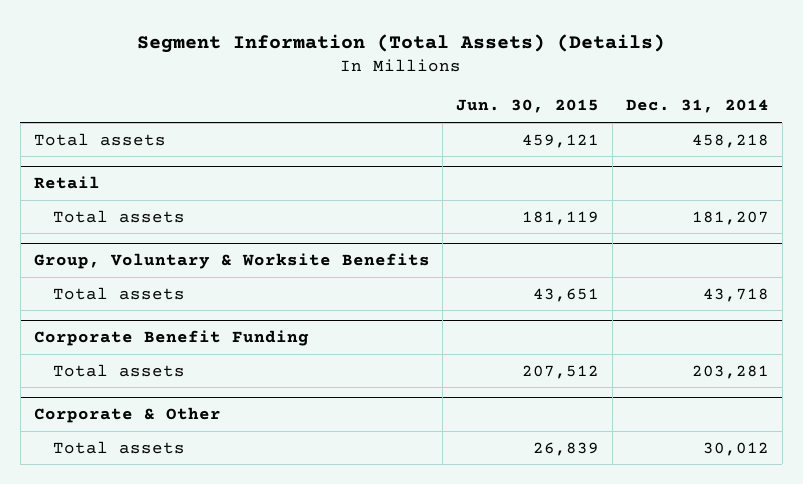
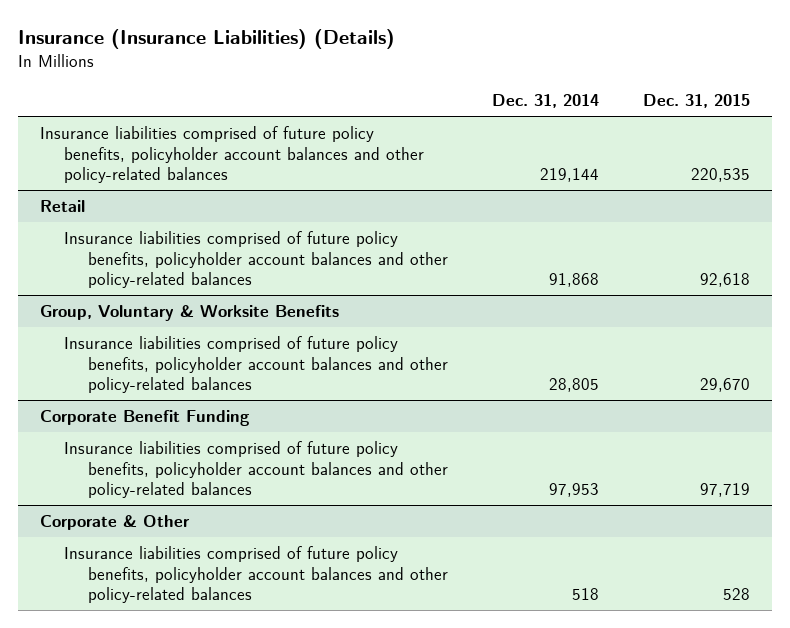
- Segment Information (Total Assets) (Details)
+ Insurance (Insurance Liabilities) (Details)
- | Jun. 30, 2015 | Dec. 31, 2014
+ | Dec. 31, 2014 | Dec. 31, 2015
- Total assets | 459,121 | 458,218
+ Insurance liabilities comprised of future policy benefits, policyholder account balances and other policy-related balances | 219,144 | 220,535
@ Retail
- Total assets | 181,119 | 181,207
+ Insurance liabilities comprised of future policy benefits, policyholder account balances and other policy-related balances | 91,868 | 92,618
@ Group, Voluntary & Worksite Benefits
- Total assets | 43,651 | 43,718
+ Insurance liabilities comprised of future policy benefits, policyholder account balances and other policy-related balances | 28,805 | 29,670
@ Corporate Benefit Funding
- Total assets | 207,512 | 203,281
+ Insurance liabilities comprised of future policy benefits, policyholder account balances and other policy-related balances | 97,953 | 97,719
@ Corporate & Other
- Total assets | 26,839 | 30,012
+ Insurance liabilities comprised of future policy benefits, policyholder account balances and other policy-related balances | 518 | 528

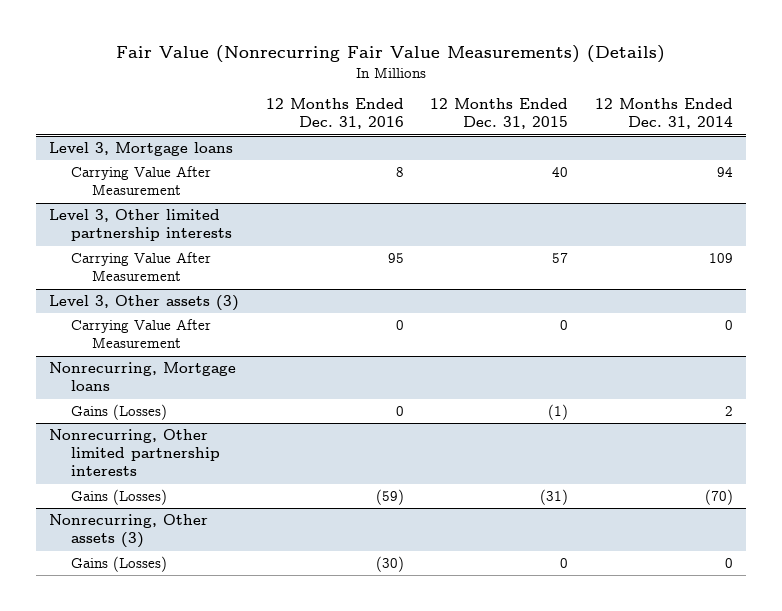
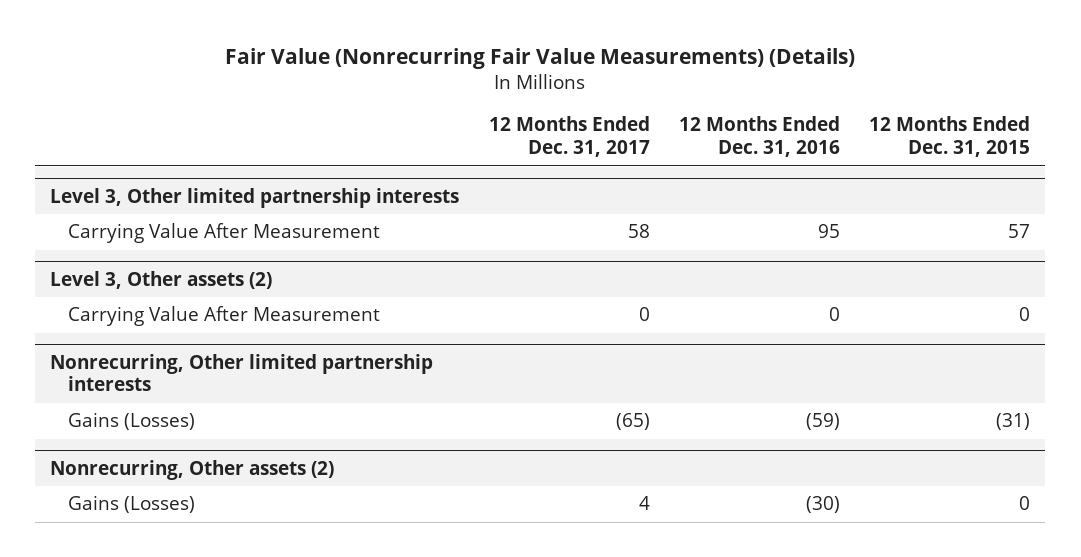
- | 12 Months Ended Dec. 31, 2016 | 12 Months Ended Dec. 31, 2015 | 12 Months Ended Dec. 31, 2014
+ | 12 Months Ended Dec. 31, 2017 | 12 Months Ended Dec. 31, 2016 | 12 Months Ended Dec. 31, 2015
- Level 3, Mortgage loans
- Carrying Value After Measurement | 8 | 40 | 94
- Level 3, Other assets (3)
+ Level 3, Other assets (2)
- Nonrecurring, Mortgage loans
- Gains (Losses) | 0 | (1) | 2
- Nonrecurring, Other assets (3)
+ Nonrecurring, Other assets (2)

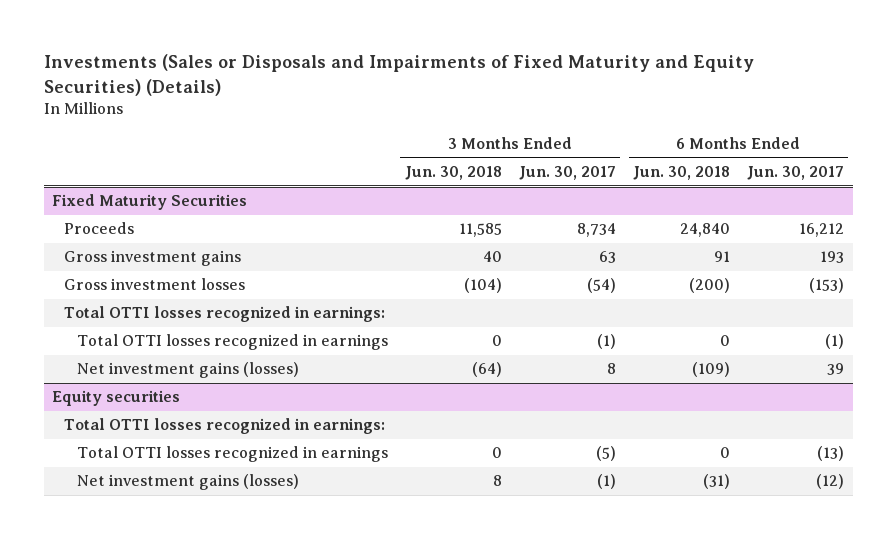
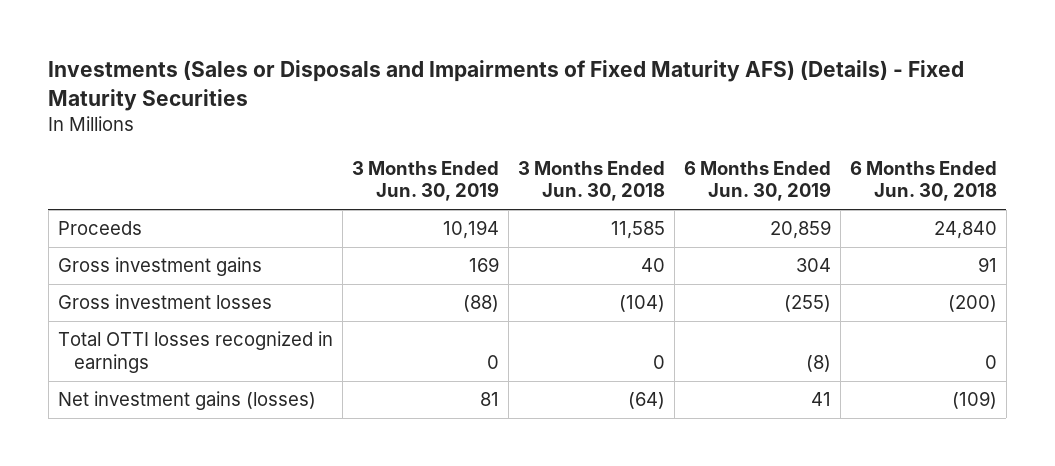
- Investments (Sales or Disposals and Impairments of Fixed Maturity and Equity Securities) (Details)
+ Investments (Sales or Disposals and Impairments of Fixed Maturity AFS) (Details) - Fixed Maturity Securities
- | 3 Months Ended Jun. 30, 2018 | 3 Months Ended Jun. 30, 2017 | 6 Months Ended Jun. 30, 2018 | 6 Months Ended Jun. 30, 2017
+ | 3 Months Ended Jun. 30, 2019 | 3 Months Ended Jun. 30, 2018 | 6 Months Ended Jun. 30, 2019 | 6 Months Ended Jun. 30, 2018
- Fixed Maturity Securities
- Total OTTI losses recognized in earnings:
- Equity securities
- Total OTTI losses recognized in earnings:
- Total OTTI losses recognized in earnings | 0 | (5) | 0 | (13)
- Net investment gains (losses) | 8 | (1) | (31) | (12)

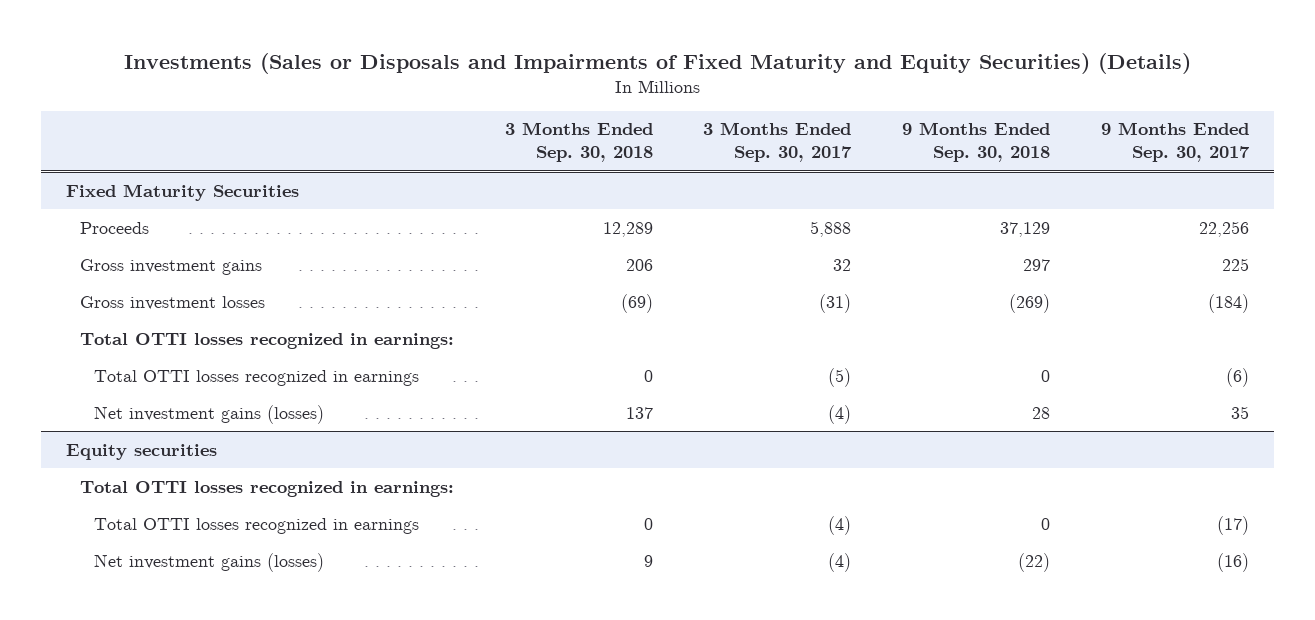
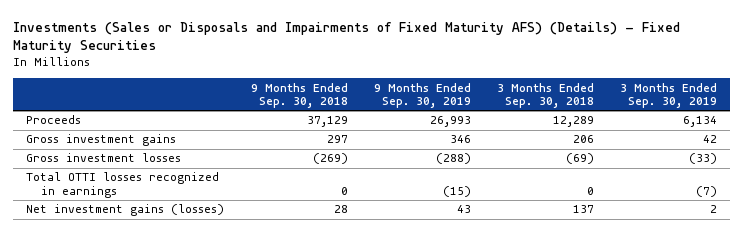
- Investments (Sales or Disposals and Impairments of Fixed Maturity and Equity Securities) (Details)
+ Investments (Sales or Disposals and Impairments of Fixed Maturity AFS) (Details) - Fixed Maturity Securities
- | 3 Months Ended Sep. 30, 2018 | 3 Months Ended Sep. 30, 2017 | 9 Months Ended Sep. 30, 2018 | 9 Months Ended Sep. 30, 2017
+ | 9 Months Ended Sep. 30, 2018 | 9 Months Ended Sep. 30, 2019 | 3 Months Ended Sep. 30, 2018 | 3 Months Ended Sep. 30, 2019
- Fixed Maturity Securities
- Total OTTI losses recognized in earnings:
- Equity securities
- Total OTTI losses recognized in earnings:
- Total OTTI losses recognized in earnings | 0 | (4) | 0 | (17)
- Net investment gains (losses) | 9 | (4) | (22) | (16)

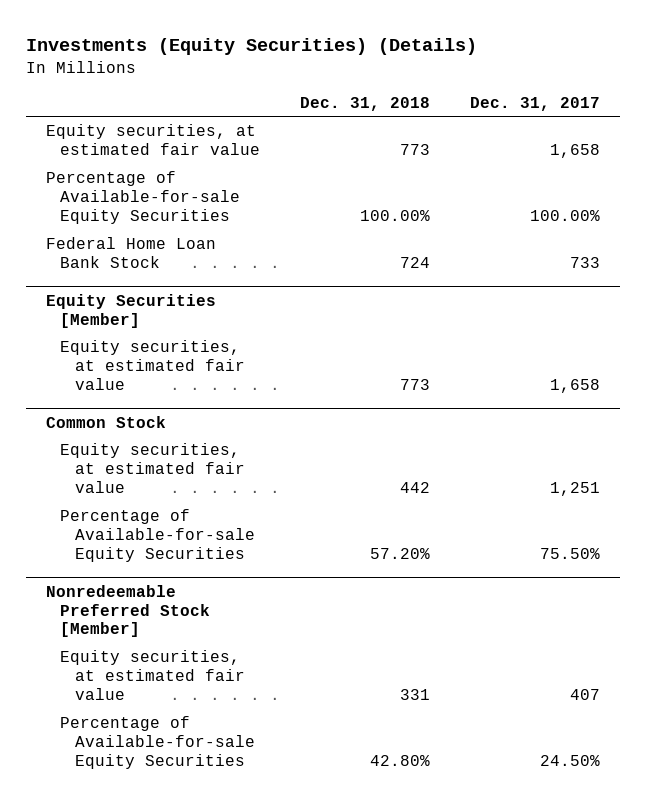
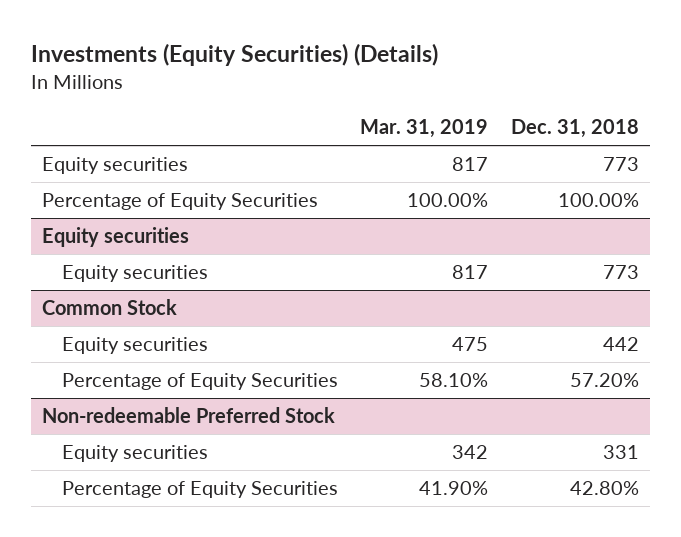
- | Dec. 31, 2018 | Dec. 31, 2017
+ | Mar. 31, 2019 | Dec. 31, 2018
- Equity securities, at estimated fair value | 773 | 1,658
- Percentage of Available-for-sale Equity Securities | 100.00% | 100.00%
- Federal Home Loan Bank Stock | 724 | 733
- Equity Securities [Member]
- Equity securities, at estimated fair value | 773 | 1,658
+ Equity securities | 817 | 773
+ Percentage of Equity Securities | 100.00% | 100.00%
+ Equity securities
+ Equity securities | 817 | 773
@ Common Stock
- Equity securities, at estimated fair value | 442 | 1,251
- Percentage of Available-for-sale Equity Securities | 57.20% | 75.50%
- Nonredeemable Preferred Stock [Member]
- Equity securities, at estimated fair value | 331 | 407
- Percentage of Available-for-sale Equity Securities | 42.80% | 24.50%
@ Common Stock
+ Equity securities | 475 | 442
+ Percentage of Equity Securities | 58.10% | 57.20%
+ Non-redeemable Preferred Stock
+ Equity securities | 342 | 331
+ Percentage of Equity Securities | 41.90% | 42.80%

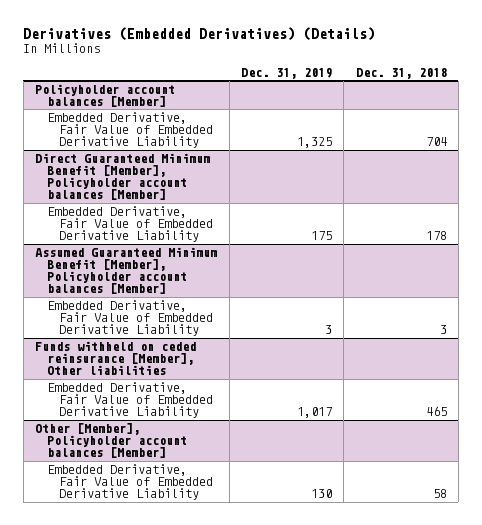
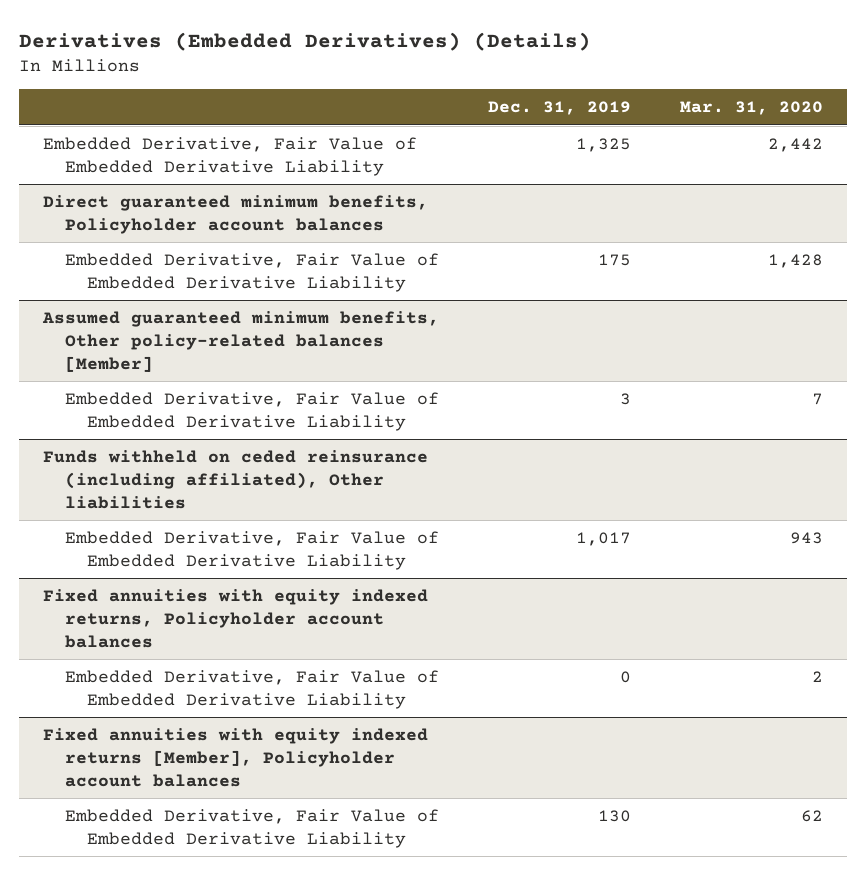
- | Dec. 31, 2019 | Dec. 31, 2018
+ | Dec. 31, 2019 | Mar. 31, 2020
- Policyholder account balances [Member]
- Direct Guaranteed Minimum Benefit [Member], Policyholder account balances [Member]
+ Direct guaranteed minimum benefits, Policyholder account balances
- Assumed Guaranteed Minimum Benefit [Member], Policyholder account balances [Member]
+ Assumed guaranteed minimum benefits, Other policy-related balances [Member]
- Funds withheld on ceded reinsurance [Member], Other liabilities
+ Funds withheld on ceded reinsurance (including affiliated), Other liabilities
- Other [Member], Policyholder account balances [Member]
+ Fixed annuities with equity indexed returns, Policyholder account balances
+ Embedded Derivative, Fair Value of Embedded Derivative Liability | 0 | 2
+ Fixed annuities with equity indexed returns [Member], Policyholder account balances

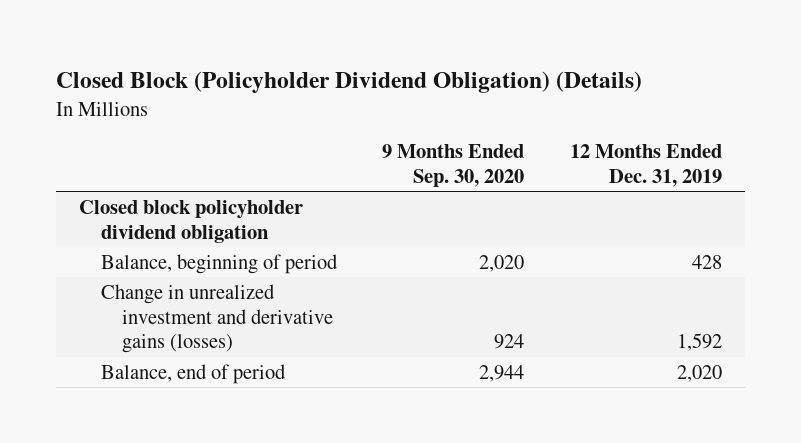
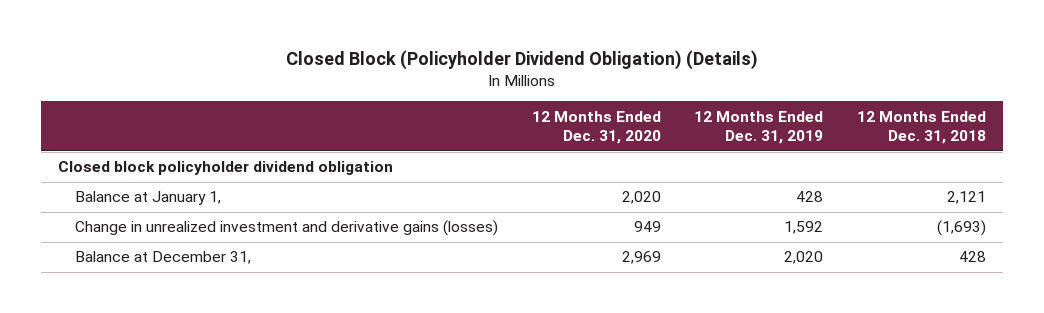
- | 9 Months Ended Sep. 30, 2020 | 12 Months Ended Dec. 31, 2019
+ | 12 Months Ended Dec. 31, 2020 | 12 Months Ended Dec. 31, 2019 | 12 Months Ended Dec. 31, 2018
- Balance, beginning of period | 2,020 | 428
+ Balance at January 1, | 2,020 | 428 | 2,121
- Balance, end of period | 2,944 | 2,020
+ Balance at December 31, | 2,969 | 2,020 | 428

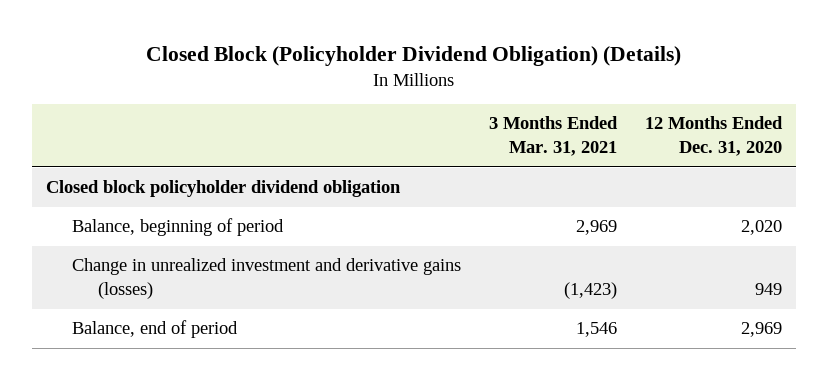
- | 12 Months Ended Dec. 31, 2020 | 12 Months Ended Dec. 31, 2019 | 12 Months Ended Dec. 31, 2018
+ | 3 Months Ended Mar. 31, 2021 | 12 Months Ended Dec. 31, 2020
- Balance at January 1, | 2,020 | 428 | 2,121
+ Balance, beginning of period | 2,969 | 2,020
- Balance at December 31, | 2,969 | 2,020 | 428
+ Balance, end of period | 1,546 | 2,969

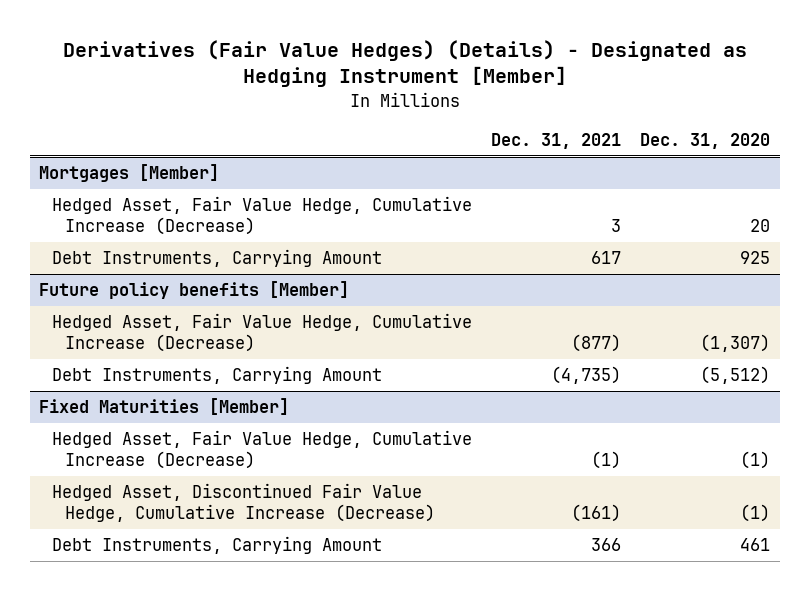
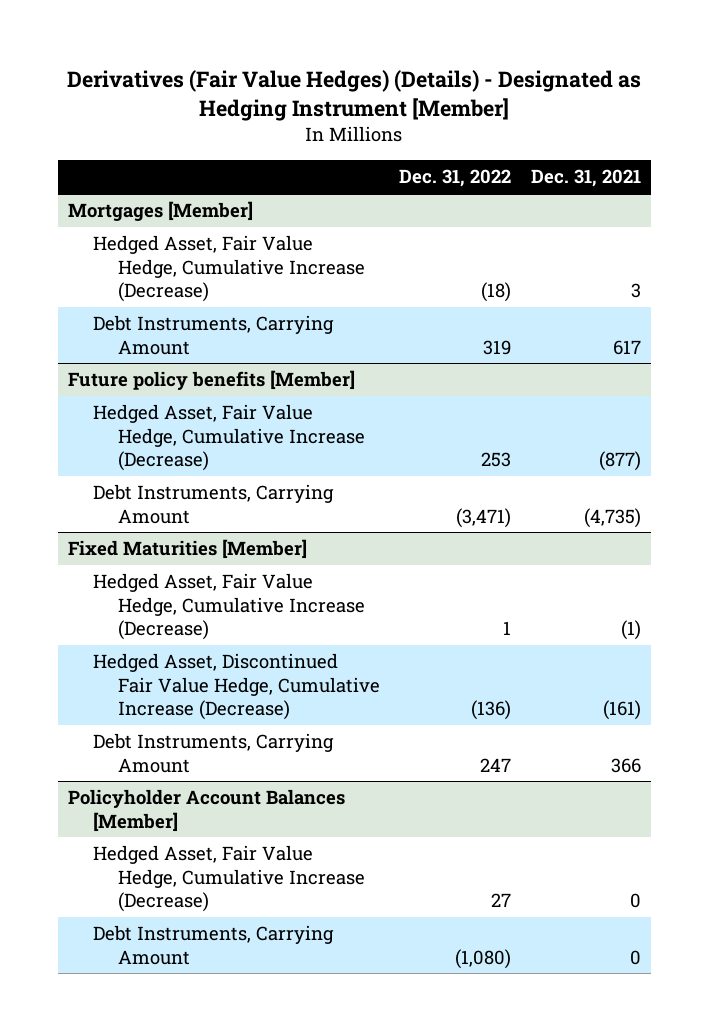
- | Dec. 31, 2021 | Dec. 31, 2020
+ | Dec. 31, 2022 | Dec. 31, 2021
+ Policyholder Account Balances [Member]
+ Hedged Asset, Fair Value Hedge, Cumulative Increase (Decrease) | 27 | 0
+ Debt Instruments, Carrying Amount | (1,080) | 0

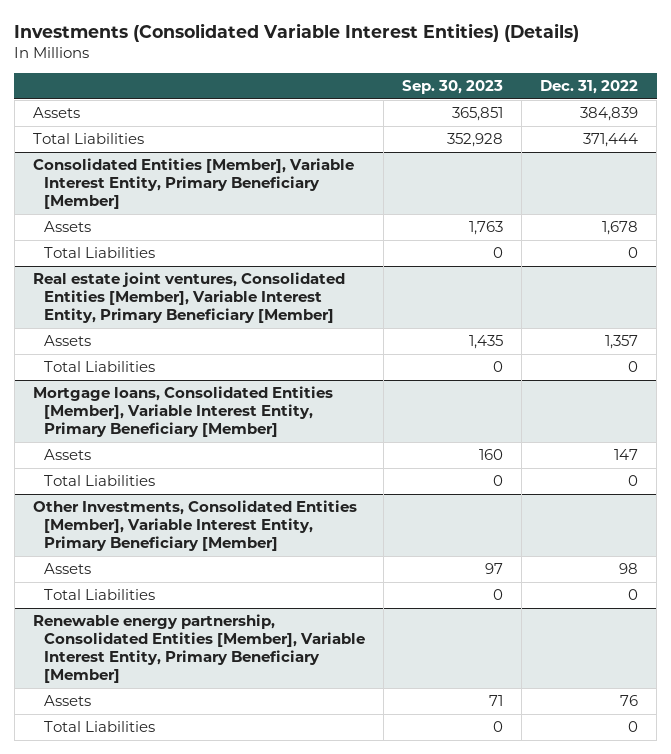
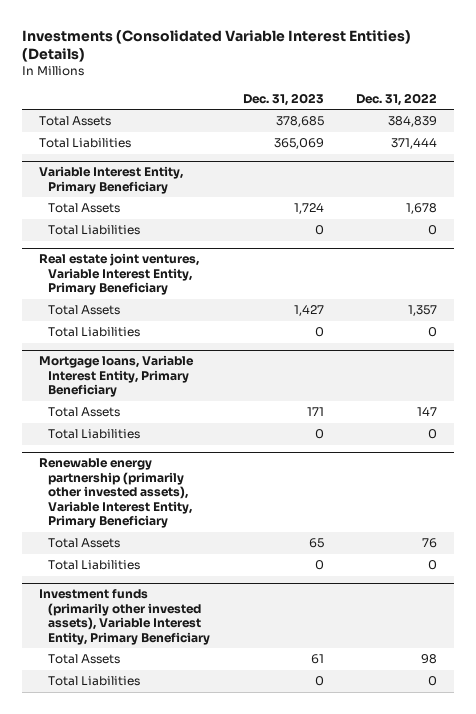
- | Sep. 30, 2023 | Dec. 31, 2022
+ | Dec. 31, 2023 | Dec. 31, 2022
- Assets | 365,851 | 384,839
+ Total Assets | 378,685 | 384,839
- Consolidated Entities [Member], Variable Interest Entity, Primary Beneficiary [Member]
- Assets | 1,763 | 1,678
+ Variable Interest Entity, Primary Beneficiary
+ Total Assets | 1,724 | 1,678
- Real estate joint ventures, Consolidated Entities [Member], Variable Interest Entity, Primary Beneficiary [Member]
- Assets | 1,435 | 1,357
+ Real estate joint ventures, Variable Interest Entity, Primary Beneficiary
+ Total Assets | 1,427 | 1,357
- Mortgage loans, Consolidated Entities [Member], Variable Interest Entity, Primary Beneficiary [Member]
- Assets | 160 | 147
+ Mortgage loans, Variable Interest Entity, Primary Beneficiary
+ Total Assets | 171 | 147
- Other Investments, Consolidated Entities [Member], Variable Interest Entity, Primary Beneficiary [Member]
- Assets | 97 | 98
+ Renewable energy partnership (primarily other invested assets), Variable Interest Entity, Primary Beneficiary
+ Total Assets | 65 | 76
- Renewable energy partnership, Consolidated Entities [Member], Variable Interest Entity, Primary Beneficiary [Member]
- Assets | 71 | 76
+ Investment funds (primarily other invested assets), Variable Interest Entity, Primary Beneficiary
+ Total Assets | 61 | 98

